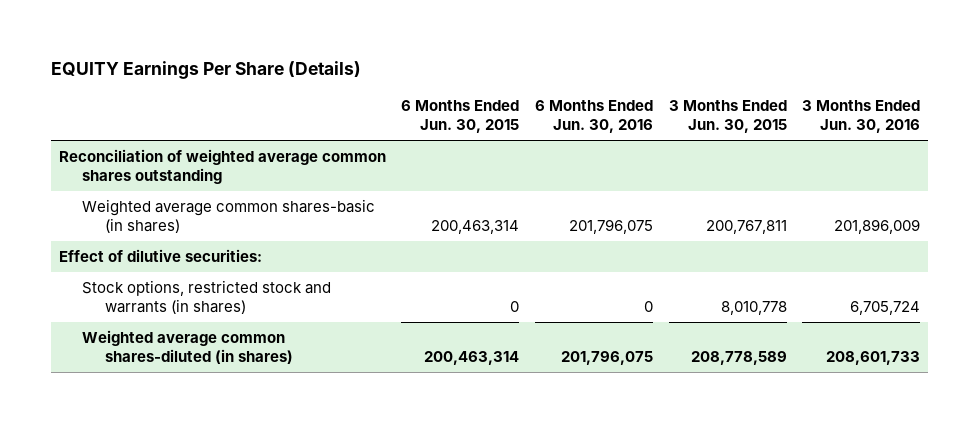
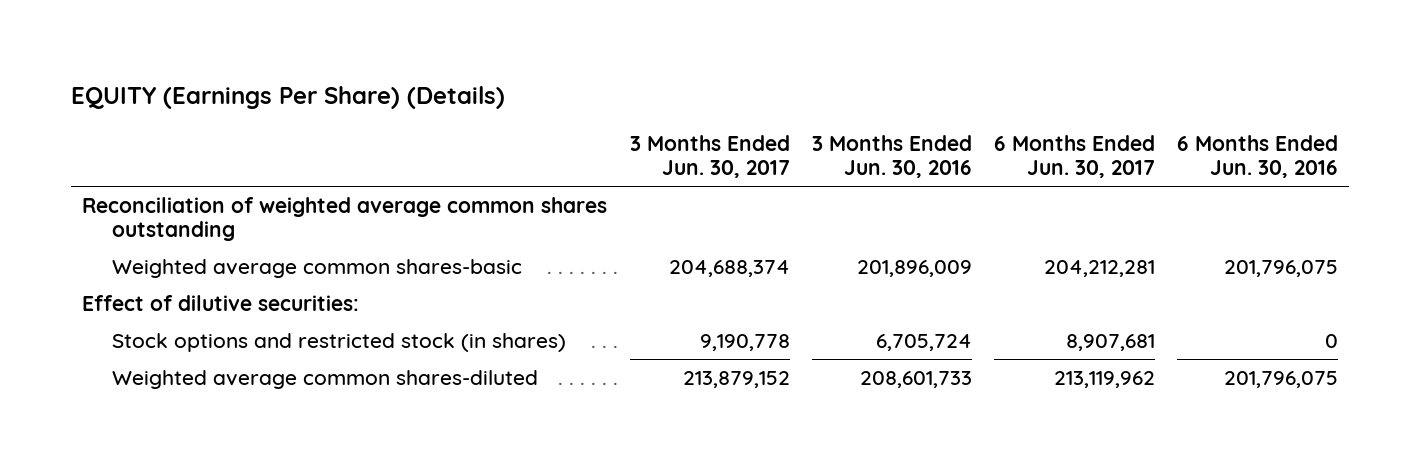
- EQUITY Earnings Per Share (Details)
+ EQUITY (Earnings Per Share) (Details)
- | 6 Months Ended Jun. 30, 2015 | 6 Months Ended Jun. 30, 2016 | 3 Months Ended Jun. 30, 2015 | 3 Months Ended Jun. 30, 2016
+ | 3 Months Ended Jun. 30, 2017 | 3 Months Ended Jun. 30, 2016 | 6 Months Ended Jun. 30, 2017 | 6 Months Ended Jun. 30, 2016
- Weighted average common shares-basic (in shares) | 200,463,314 | 201,796,075 | 200,767,811 | 201,896,009
+ Weighted average common shares-basic | 204,688,374 | 201,896,009 | 204,212,281 | 201,796,075
- Stock options, restricted stock and warrants (in shares) | 0 | 0 | 8,010,778 | 6,705,724
- Weighted average common shares-diluted (in shares) | 200,463,314 | 201,796,075 | 208,778,589 | 208,601,733
+ Stock options and restricted stock (in shares) | 9,190,778 | 6,705,724 | 8,907,681 | 0
+ Weighted average common shares-diluted | 213,879,152 | 208,601,733 | 213,119,962 | 201,796,075

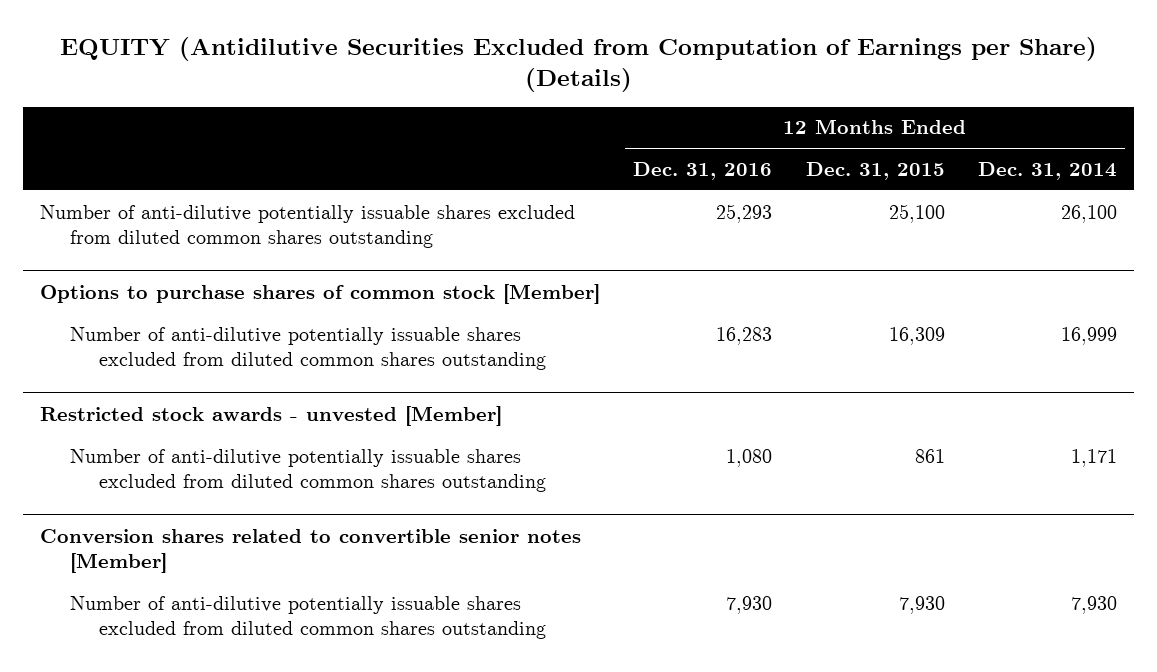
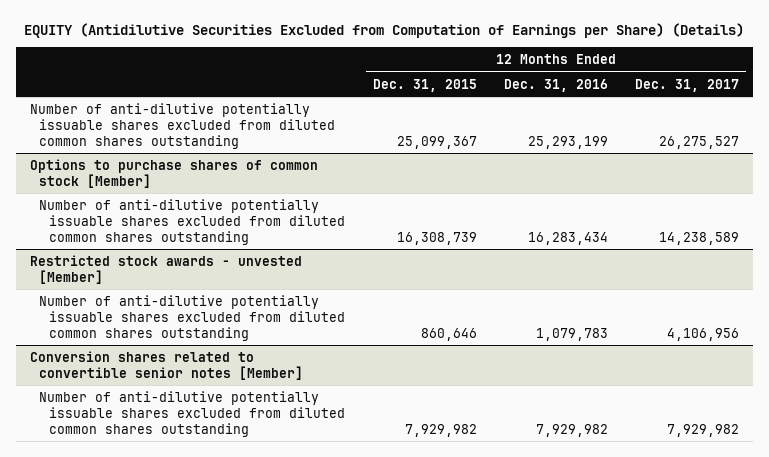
- | 12 Months Ended Dec. 31, 2016 | 12 Months Ended Dec. 31, 2015 | 12 Months Ended Dec. 31, 2014
+ | 12 Months Ended Dec. 31, 2015 | 12 Months Ended Dec. 31, 2016 | 12 Months Ended Dec. 31, 2017
- Number of anti-dilutive potentially issuable shares excluded from diluted common shares outstanding | 25,293 | 25,100 | 26,100
+ Number of anti-dilutive potentially issuable shares excluded from diluted common shares outstanding | 25,099,367 | 25,293,199 | 26,275,527
@ Options to purchase shares of common stock [Member]
- Number of anti-dilutive potentially issuable shares excluded from diluted common shares outstanding | 16,283 | 16,309 | 16,999
+ Number of anti-dilutive potentially issuable shares excluded from diluted common shares outstanding | 16,308,739 | 16,283,434 | 14,238,589
@ Restricted stock awards - unvested [Member]
- Number of anti-dilutive potentially issuable shares excluded from diluted common shares outstanding | 1,080 | 861 | 1,171
+ Number of anti-dilutive potentially issuable shares excluded from diluted common shares outstanding | 860,646 | 1,079,783 | 4,106,956
@ Conversion shares related to convertible senior notes [Member]
- Number of anti-dilutive potentially issuable shares excluded from diluted common shares outstanding | 7,930 | 7,930 | 7,930
+ Number of anti-dilutive potentially issuable shares excluded from diluted common shares outstanding | 7,929,982 | 7,929,982 | 7,929,982

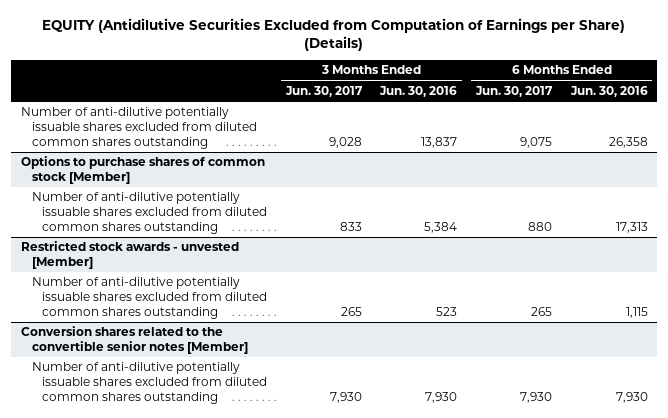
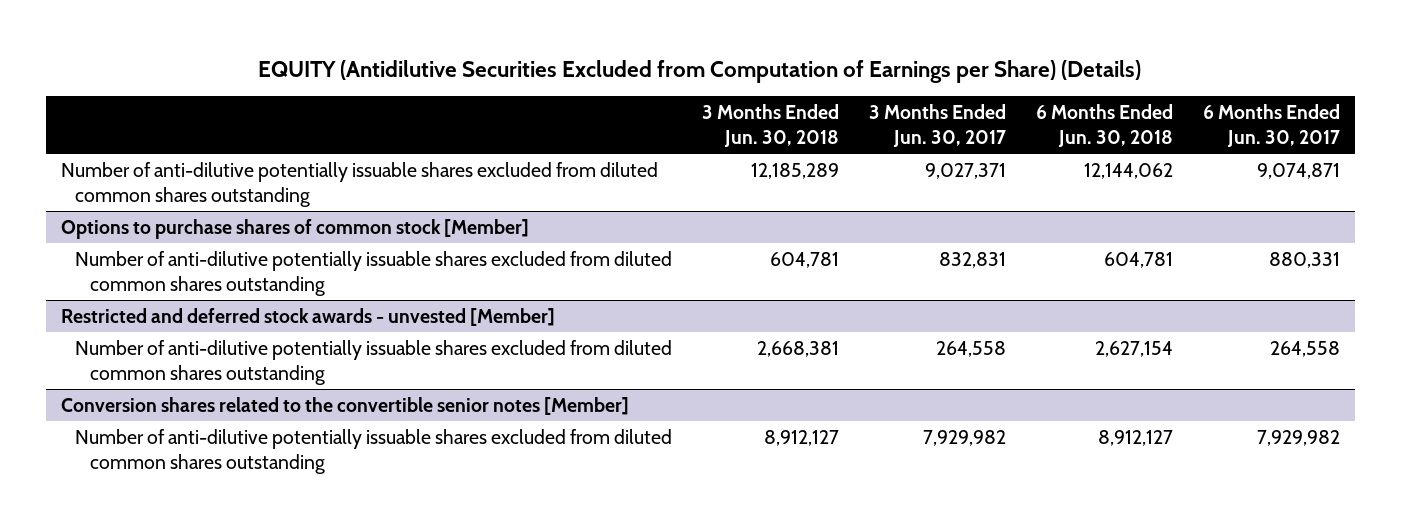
- | 3 Months Ended Jun. 30, 2017 | 3 Months Ended Jun. 30, 2016 | 6 Months Ended Jun. 30, 2017 | 6 Months Ended Jun. 30, 2016
+ | 3 Months Ended Jun. 30, 2018 | 3 Months Ended Jun. 30, 2017 | 6 Months Ended Jun. 30, 2018 | 6 Months Ended Jun. 30, 2017
- Number of anti-dilutive potentially issuable shares excluded from diluted common shares outstanding | 9,028 | 13,837 | 9,075 | 26,358
+ Number of anti-dilutive potentially issuable shares excluded from diluted common shares outstanding | 12,185,289 | 9,027,371 | 12,144,062 | 9,074,871
@ Options to purchase shares of common stock [Member]
- Number of anti-dilutive potentially issuable shares excluded from diluted common shares outstanding | 833 | 5,384 | 880 | 17,313
- Restricted stock awards - unvested [Member]
- Number of anti-dilutive potentially issuable shares excluded from diluted common shares outstanding | 265 | 523 | 265 | 1,115
@ Options to purchase shares of common stock [Member]
+ Number of anti-dilutive potentially issuable shares excluded from diluted common shares outstanding | 604,781 | 832,831 | 604,781 | 880,331
+ Restricted and deferred stock awards - unvested [Member]
+ Number of anti-dilutive potentially issuable shares excluded from diluted common shares outstanding | 2,668,381 | 264,558 | 2,627,154 | 264,558
@ Conversion shares related to the convertible senior notes [Member]
- Number of anti-dilutive potentially issuable shares excluded from diluted common shares outstanding | 7,930 | 7,930 | 7,930 | 7,930
+ Number of anti-dilutive potentially issuable shares excluded from diluted common shares outstanding | 8,912,127 | 7,929,982 | 8,912,127 | 7,929,982

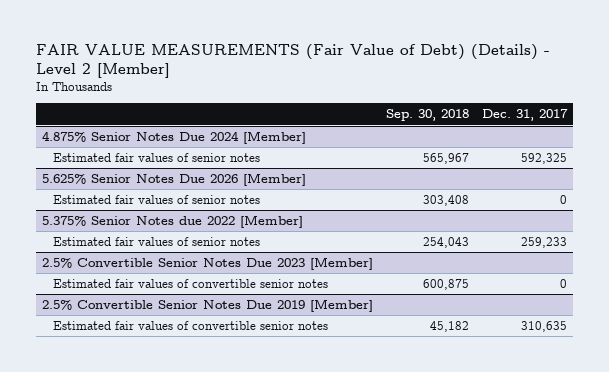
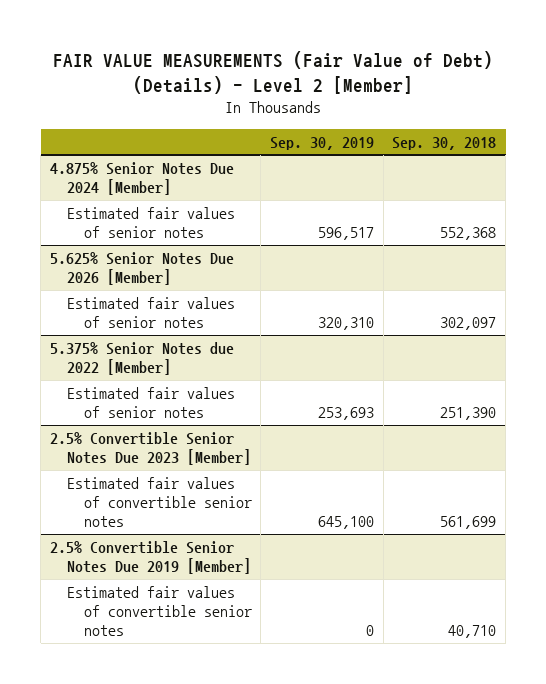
- | Sep. 30, 2018 | Dec. 31, 2017
+ | Sep. 30, 2019 | Sep. 30, 2018
@ 4.875% Senior Notes Due 2024 [Member]
- Estimated fair values of senior notes | 565,967 | 592,325
+ Estimated fair values of senior notes | 596,517 | 552,368
@ 5.625% Senior Notes Due 2026 [Member]
- Estimated fair values of senior notes | 303,408 | 0
+ Estimated fair values of senior notes | 320,310 | 302,097
@ 5.375% Senior Notes due 2022 [Member]
- Estimated fair values of senior notes | 254,043 | 259,233
+ Estimated fair values of senior notes | 253,693 | 251,390
@ 2.5% Convertible Senior Notes Due 2023 [Member]
- Estimated fair values of convertible senior notes | 600,875 | 0
+ Estimated fair values of convertible senior notes | 645,100 | 561,699
@ 2.5% Convertible Senior Notes Due 2019 [Member]
- Estimated fair values of convertible senior notes | 45,182 | 310,635
+ Estimated fair values of convertible senior notes | 0 | 40,710

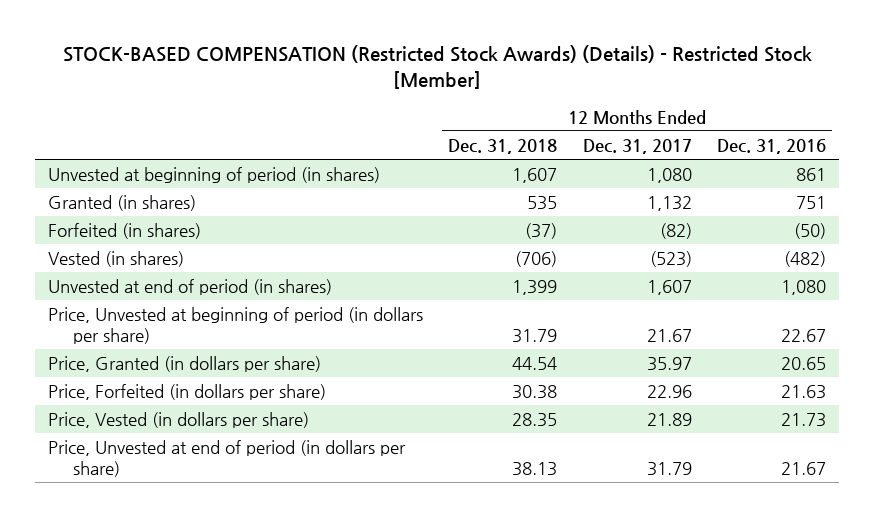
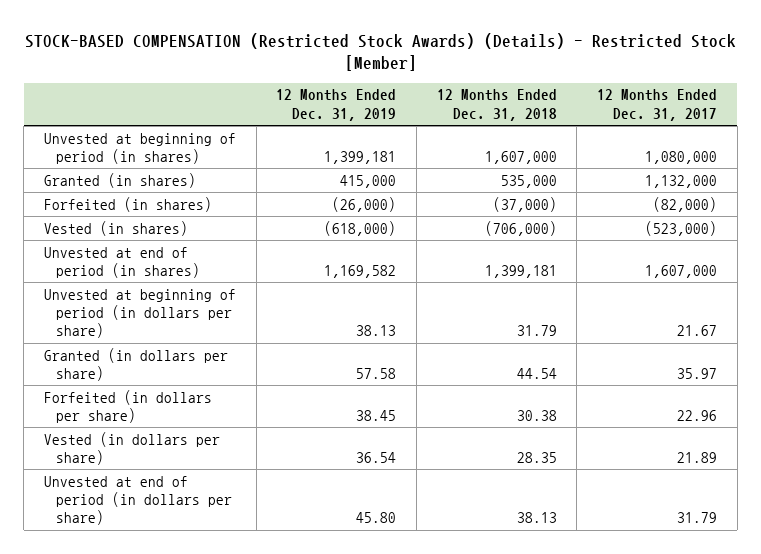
- | 12 Months Ended Dec. 31, 2018 | 12 Months Ended Dec. 31, 2017 | 12 Months Ended Dec. 31, 2016
+ | 12 Months Ended Dec. 31, 2019 | 12 Months Ended Dec. 31, 2018 | 12 Months Ended Dec. 31, 2017
- Unvested at beginning of period (in shares) | 1,607 | 1,080 | 861
- Granted (in shares) | 535 | 1,132 | 751
- Forfeited (in shares) | (37) | (82) | (50)
- Vested (in shares) | (706) | (523) | (482)
- Unvested at end of period (in shares) | 1,399 | 1,607 | 1,080
- Price, Unvested at beginning of period (in dollars per share) | 31.79 | 21.67 | 22.67
- Price, Granted (in dollars per share) | 44.54 | 35.97 | 20.65
- Price, Forfeited (in dollars per share) | 30.38 | 22.96 | 21.63
- Price, Vested (in dollars per share) | 28.35 | 21.89 | 21.73
- Price, Unvested at end of period (in dollars per share) | 38.13 | 31.79 | 21.67
+ Unvested at beginning of period (in shares) | 1,399,181 | 1,607,000 | 1,080,000
+ Granted (in shares) | 415,000 | 535,000 | 1,132,000
+ Forfeited (in shares) | (26,000) | (37,000) | (82,000)
+ Vested (in shares) | (618,000) | (706,000) | (523,000)
+ Unvested at end of period (in shares) | 1,169,582 | 1,399,181 | 1,607,000
+ Unvested at beginning of period (in dollars per share) | 38.13 | 31.79 | 21.67
+ Granted (in dollars per share) | 57.58 | 44.54 | 35.97
+ Forfeited (in dollars per share) | 38.45 | 30.38 | 22.96
+ Vested (in dollars per share) | 36.54 | 28.35 | 21.89
+ Unvested at end of period (in dollars per share) | 45.80 | 38.13 | 31.79

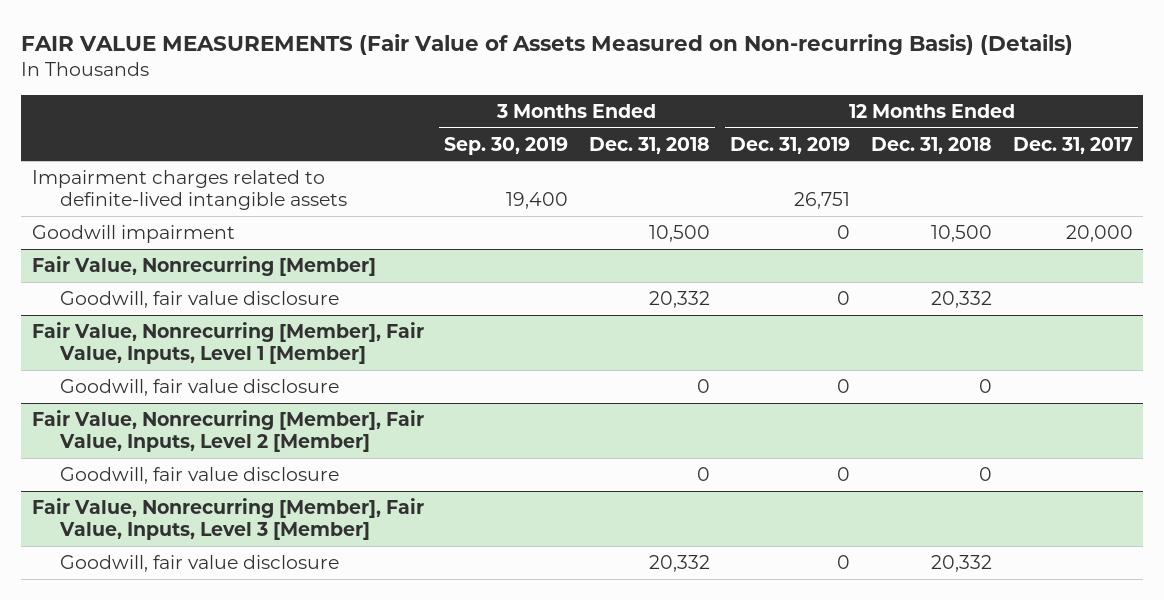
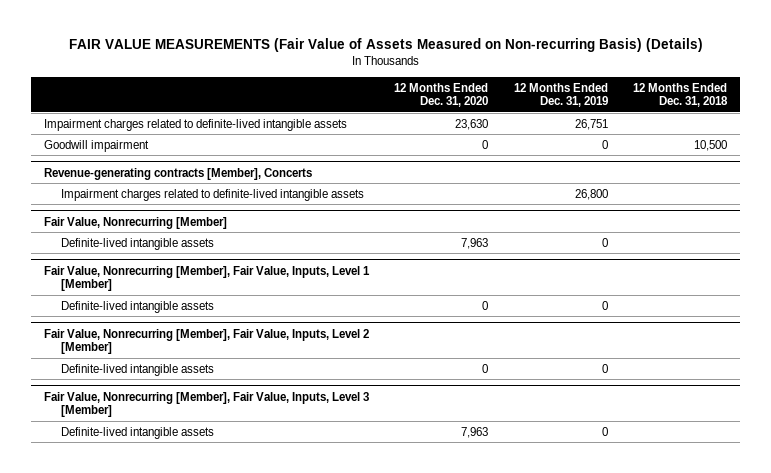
- | 3 Months Ended Sep. 30, 2019 | 3 Months Ended Dec. 31, 2018 | 12 Months Ended Dec. 31, 2019 | 12 Months Ended Dec. 31, 2018 | 12 Months Ended Dec. 31, 2017
+ | 12 Months Ended Dec. 31, 2020 | 12 Months Ended Dec. 31, 2019 | 12 Months Ended Dec. 31, 2018
+ Revenue-generating contracts [Member], Concerts
+ Impairment charges related to definite-lived intangible assets | | 26,800 |
@ Fair Value, Nonrecurring [Member]
- Goodwill, fair value disclosure | | 20,332 | 0 | 20,332 |
+ Definite-lived intangible assets | 7,963 | 0 |
@ Fair Value, Nonrecurring [Member], Fair Value, Inputs, Level 1 [Member]
- Goodwill, fair value disclosure | | 0 | 0 | 0 |
+ Definite-lived intangible assets | 0 | 0 |
@ Fair Value, Nonrecurring [Member], Fair Value, Inputs, Level 2 [Member]
- Goodwill, fair value disclosure | | 0 | 0 | 0 |
+ Definite-lived intangible assets | 0 | 0 |
@ Fair Value, Nonrecurring [Member], Fair Value, Inputs, Level 3 [Member]
- Goodwill, fair value disclosure | | 20,332 | 0 | 20,332 |
+ Definite-lived intangible assets | 7,963 | 0 |

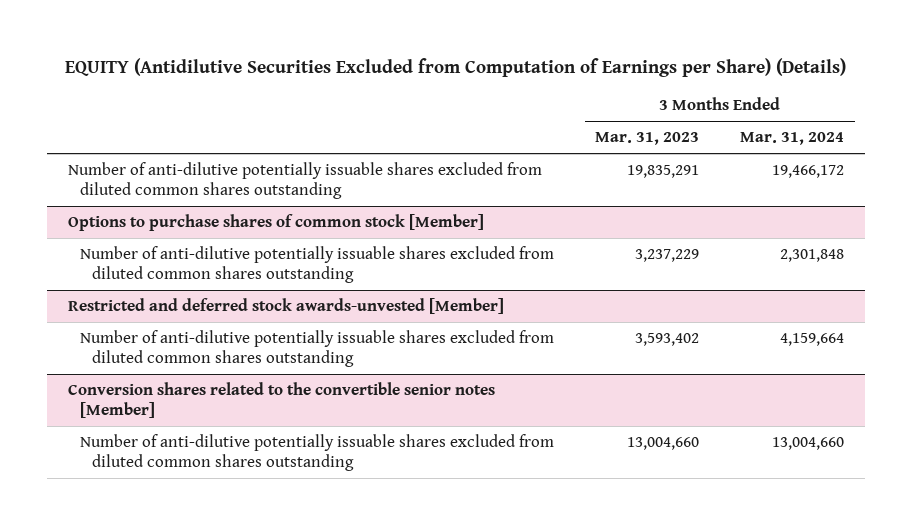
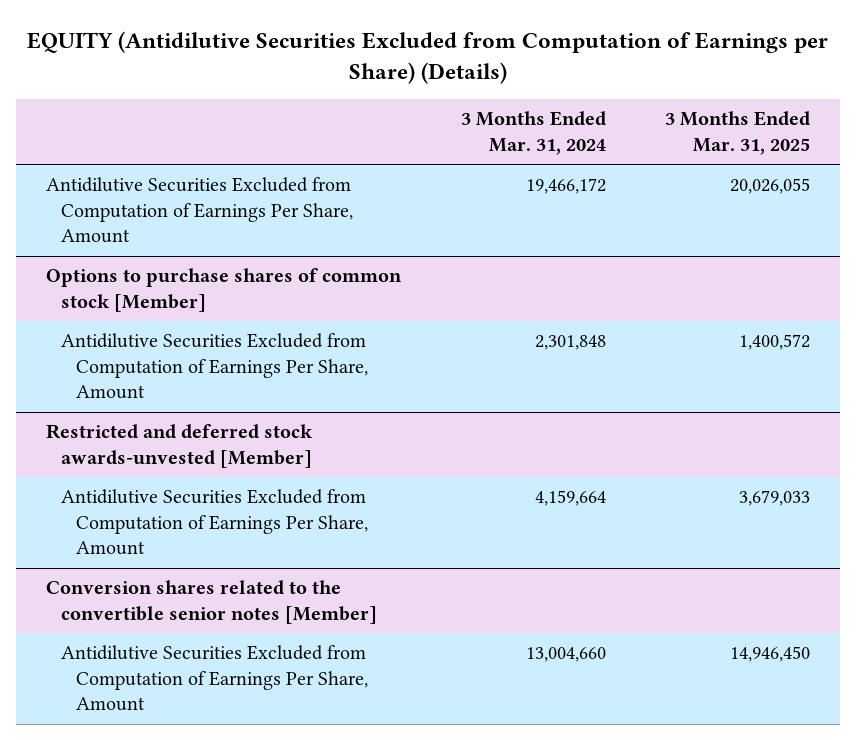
- | 3 Months Ended Mar. 31, 2023 | 3 Months Ended Mar. 31, 2024
+ | 3 Months Ended Mar. 31, 2024 | 3 Months Ended Mar. 31, 2025
- Number of anti-dilutive potentially issuable shares excluded from diluted common shares outstanding | 19,835,291 | 19,466,172
+ Antidilutive Securities Excluded from Computation of Earnings Per Share, Amount | 19,466,172 | 20,026,055
@ Options to purchase shares of common stock [Member]
- Number of anti-dilutive potentially issuable shares excluded from diluted common shares outstanding | 3,237,229 | 2,301,848
+ Antidilutive Securities Excluded from Computation of Earnings Per Share, Amount | 2,301,848 | 1,400,572
@ Restricted and deferred stock awards-unvested [Member]
- Number of anti-dilutive potentially issuable shares excluded from diluted common shares outstanding | 3,593,402 | 4,159,664
+ Antidilutive Securities Excluded from Computation of Earnings Per Share, Amount | 4,159,664 | 3,679,033
@ Conversion shares related to the convertible senior notes [Member]
- Number of anti-dilutive potentially issuable shares excluded from diluted common shares outstanding | 13,004,660 | 13,004,660
+ Antidilutive Securities Excluded from Computation of Earnings Per Share, Amount | 13,004,660 | 14,946,450

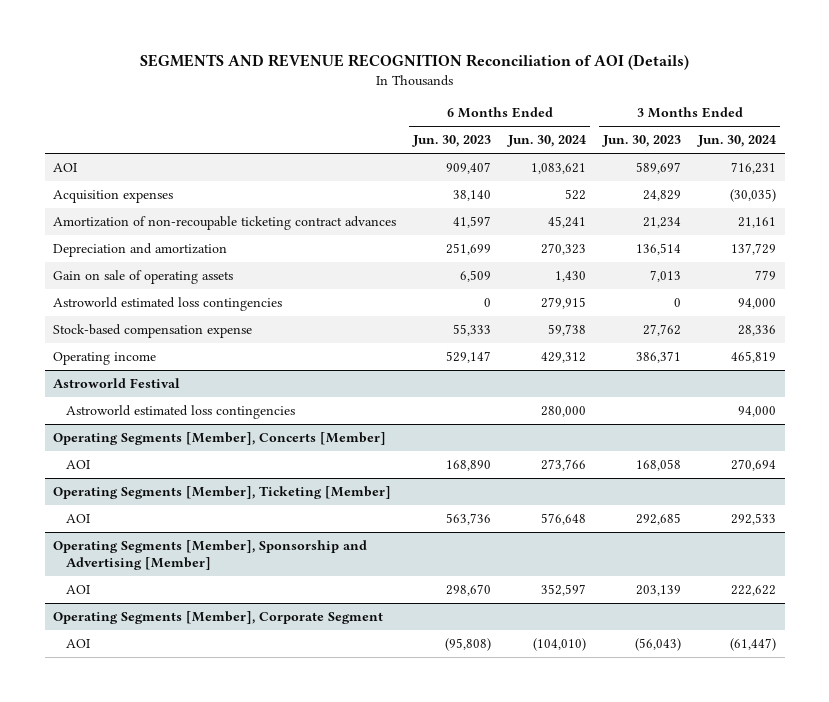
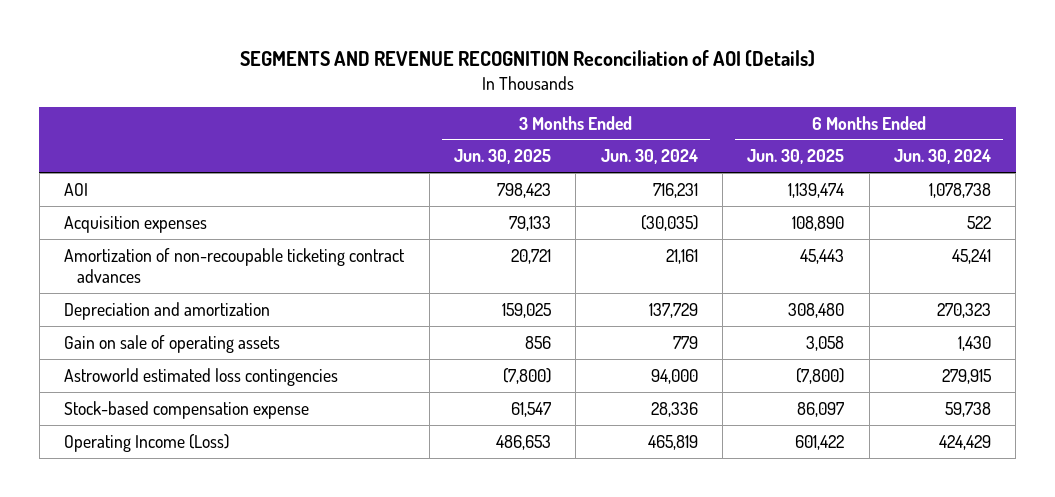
- | 6 Months Ended Jun. 30, 2023 | 6 Months Ended Jun. 30, 2024 | 3 Months Ended Jun. 30, 2023 | 3 Months Ended Jun. 30, 2024
+ | 3 Months Ended Jun. 30, 2025 | 3 Months Ended Jun. 30, 2024 | 6 Months Ended Jun. 30, 2025 | 6 Months Ended Jun. 30, 2024
- AOI | 909,407 | 1,083,621 | 589,697 | 716,231
+ AOI | 798,423 | 716,231 | 1,139,474 | 1,078,738
- Operating income | 529,147 | 429,312 | 386,371 | 465,819
- Astroworld Festival
- Astroworld estimated loss contingencies | | 280,000 | | 94,000
- Operating Segments [Member], Concerts [Member]
- AOI | 168,890 | 273,766 | 168,058 | 270,694
- Operating Segments [Member], Ticketing [Member]
- AOI | 563,736 | 576,648 | 292,685 | 292,533
- Operating Segments [Member], Sponsorship and Advertising [Member]
- AOI | 298,670 | 352,597 | 203,139 | 222,622
- Operating Segments [Member], Corporate Segment
- AOI | (95,808) | (104,010) | (56,043) | (61,447)
+ Operating Income (Loss) | 486,653 | 465,819 | 601,422 | 424,429

